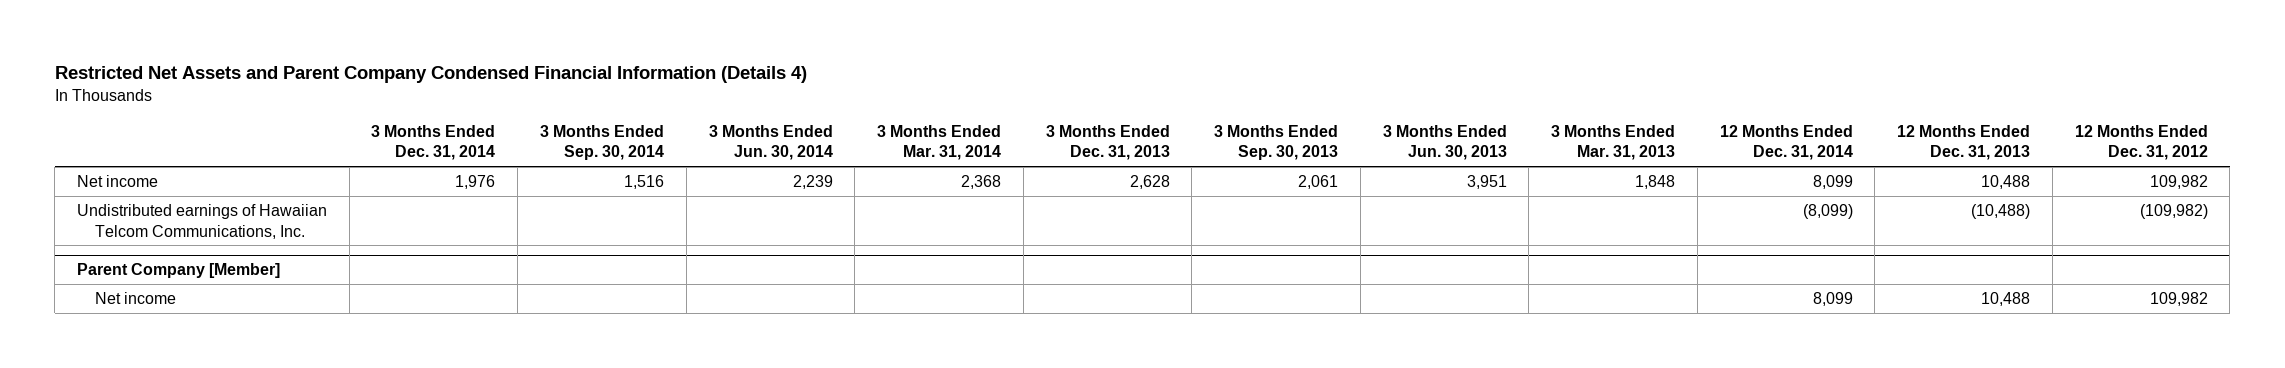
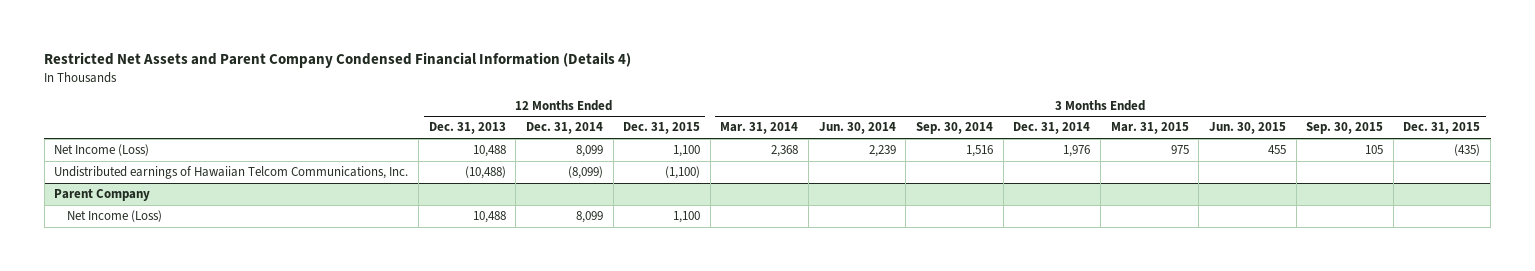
- | 3 Months Ended Dec. 31, 2014 | 3 Months Ended Sep. 30, 2014 | 3 Months Ended Jun. 30, 2014 | 3 Months Ended Mar. 31, 2014 | 3 Months Ended Dec. 31, 2013 | 3 Months Ended Sep. 30, 2013 | 3 Months Ended Jun. 30, 2013 | 3 Months Ended Mar. 31, 2013 | 12 Months Ended Dec. 31, 2014 | 12 Months Ended Dec. 31, 2013 | 12 Months Ended Dec. 31, 2012
+ | 12 Months Ended Dec. 31, 2013 | 12 Months Ended Dec. 31, 2014 | 12 Months Ended Dec. 31, 2015 | 3 Months Ended Mar. 31, 2014 | 3 Months Ended Jun. 30, 2014 | 3 Months Ended Sep. 30, 2014 | 3 Months Ended Dec. 31, 2014 | 3 Months Ended Mar. 31, 2015 | 3 Months Ended Jun. 30, 2015 | 3 Months Ended Sep. 30, 2015 | 3 Months Ended Dec. 31, 2015
- Net income | 1,976 | 1,516 | 2,239 | 2,368 | 2,628 | 2,061 | 3,951 | 1,848 | 8,099 | 10,488 | 109,982
+ Net Income (Loss) | 10,488 | 8,099 | 1,100 | 2,368 | 2,239 | 1,516 | 1,976 | 975 | 455 | 105 | (435)
- Parent Company [Member]
- Net income | | | | | | | | | 8,099 | 10,488 | 109,982
+ Parent Company
+ Net Income (Loss) | 10,488 | 8,099 | 1,100 | | | | | | | |

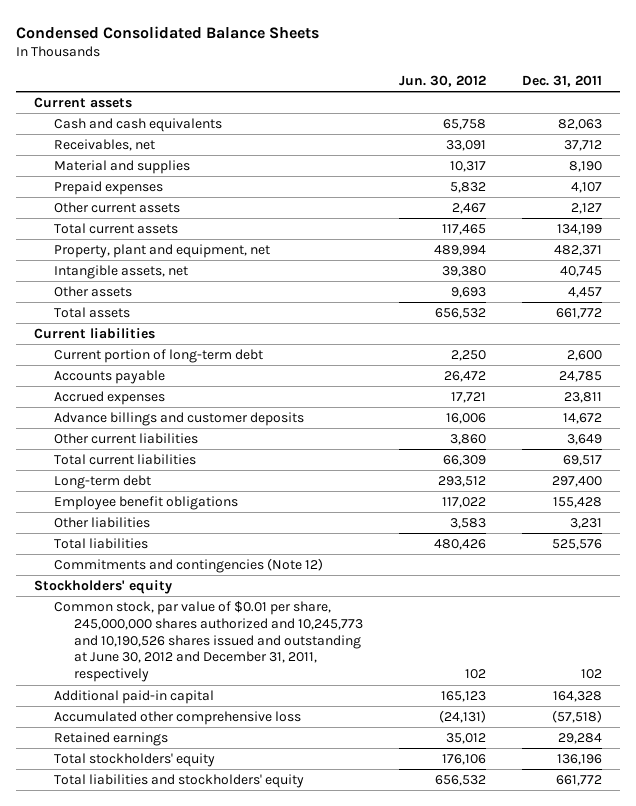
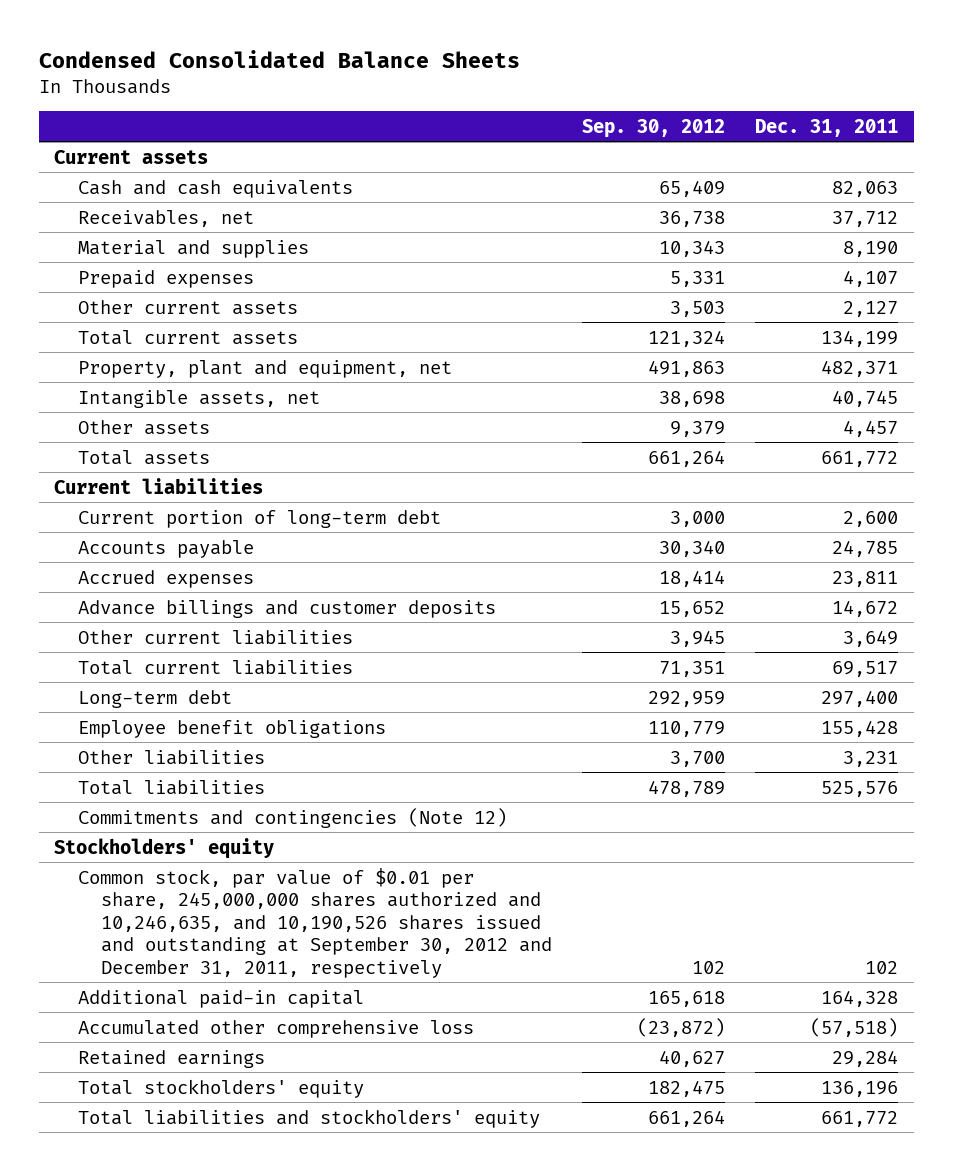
- | Jun. 30, 2012 | Dec. 31, 2011
+ | Sep. 30, 2012 | Dec. 31, 2011
- Common stock, par value of $0.01 per share, 245,000,000 shares authorized and 10,245,773 and 10,190,526 shares issued and outstanding at June 30, 2012 and December 31, 2011, respectively | 102 | 102
+ Common stock, par value of $0.01 per share, 245,000,000 shares authorized and 10,246,635, and 10,190,526 shares issued and outstanding at September 30, 2012 and December 31, 2011, respectively | 102 | 102

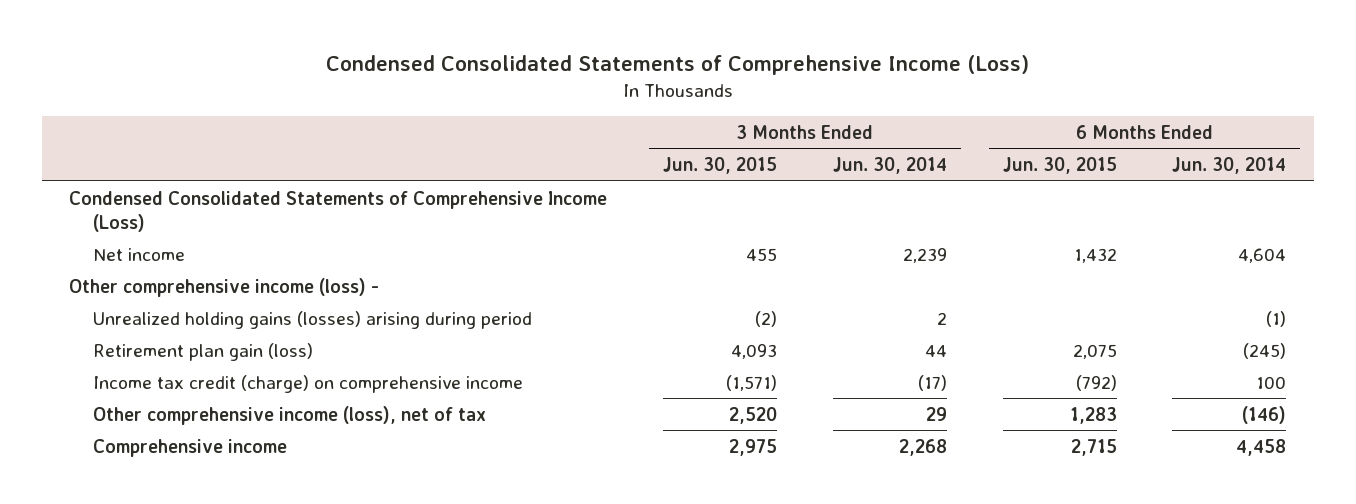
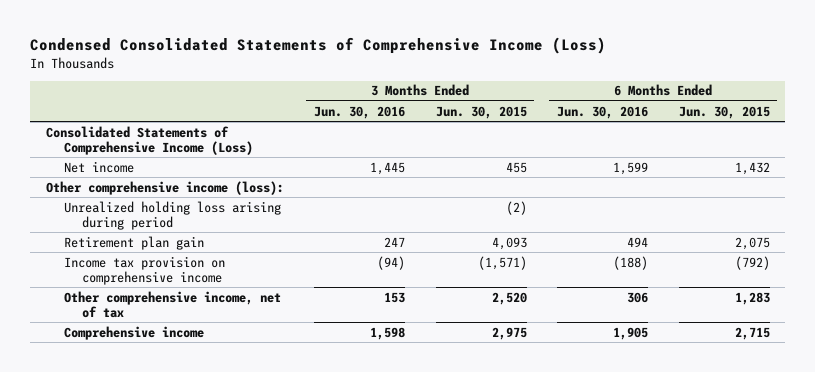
- | 3 Months Ended Jun. 30, 2015 | 3 Months Ended Jun. 30, 2014 | 6 Months Ended Jun. 30, 2015 | 6 Months Ended Jun. 30, 2014
+ | 3 Months Ended Jun. 30, 2016 | 3 Months Ended Jun. 30, 2015 | 6 Months Ended Jun. 30, 2016 | 6 Months Ended Jun. 30, 2015
- Condensed Consolidated Statements of Comprehensive Income (Loss)
+ Consolidated Statements of Comprehensive Income (Loss)
- Other comprehensive income (loss) -
- Unrealized holding gains (losses) arising during period | (2) | 2 | | (1)
- Retirement plan gain (loss) | 4,093 | 44 | 2,075 | (245)
- Income tax credit (charge) on comprehensive income | (1,571) | (17) | (792) | 100
- Other comprehensive income (loss), net of tax | 2,520 | 29 | 1,283 | (146)
+ Other comprehensive income (loss):
+ Unrealized holding loss arising during period | | (2) | |
+ Retirement plan gain | 247 | 4,093 | 494 | 2,075
+ Income tax provision on comprehensive income | (94) | (1,571) | (188) | (792)
+ Other comprehensive income, net of tax | 153 | 2,520 | 306 | 1,283

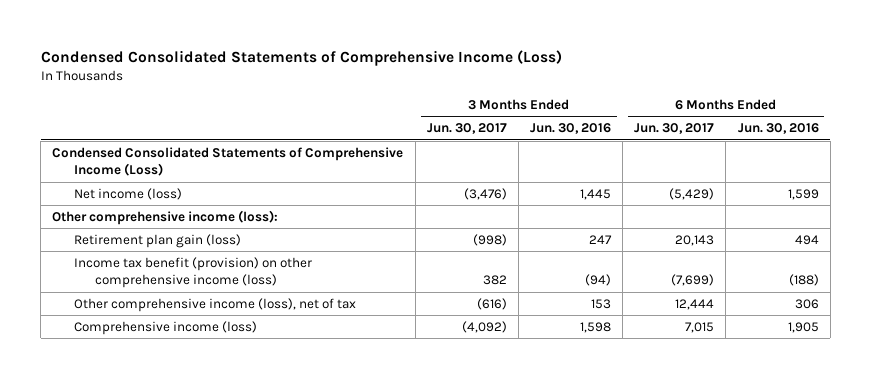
- | 3 Months Ended Jun. 30, 2016 | 3 Months Ended Jun. 30, 2015 | 6 Months Ended Jun. 30, 2016 | 6 Months Ended Jun. 30, 2015
+ | 3 Months Ended Jun. 30, 2017 | 3 Months Ended Jun. 30, 2016 | 6 Months Ended Jun. 30, 2017 | 6 Months Ended Jun. 30, 2016
- Consolidated Statements of Comprehensive Income (Loss)
- Net income | 1,445 | 455 | 1,599 | 1,432
+ Condensed Consolidated Statements of Comprehensive Income (Loss)
+ Net income (loss) | (3,476) | 1,445 | (5,429) | 1,599
- Unrealized holding loss arising during period | | (2) | |
- Retirement plan gain | 247 | 4,093 | 494 | 2,075
- Income tax provision on comprehensive income | (94) | (1,571) | (188) | (792)
- Other comprehensive income, net of tax | 153 | 2,520 | 306 | 1,283
- Comprehensive income | 1,598 | 2,975 | 1,905 | 2,715
+ Retirement plan gain (loss) | (998) | 247 | 20,143 | 494
+ Income tax benefit (provision) on other comprehensive income (loss) | 382 | (94) | (7,699) | (188)
+ Other comprehensive income (loss), net of tax | (616) | 153 | 12,444 | 306
+ Comprehensive income (loss) | (4,092) | 1,598 | 7,015 | 1,905

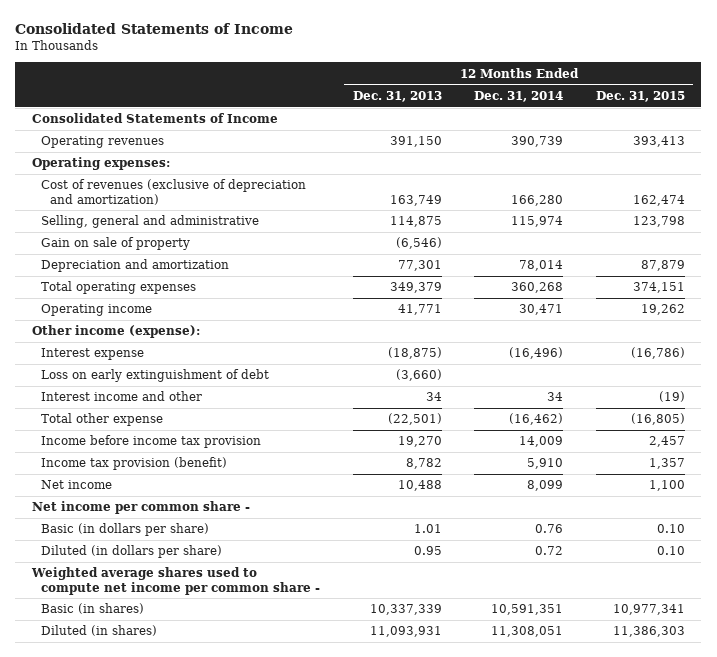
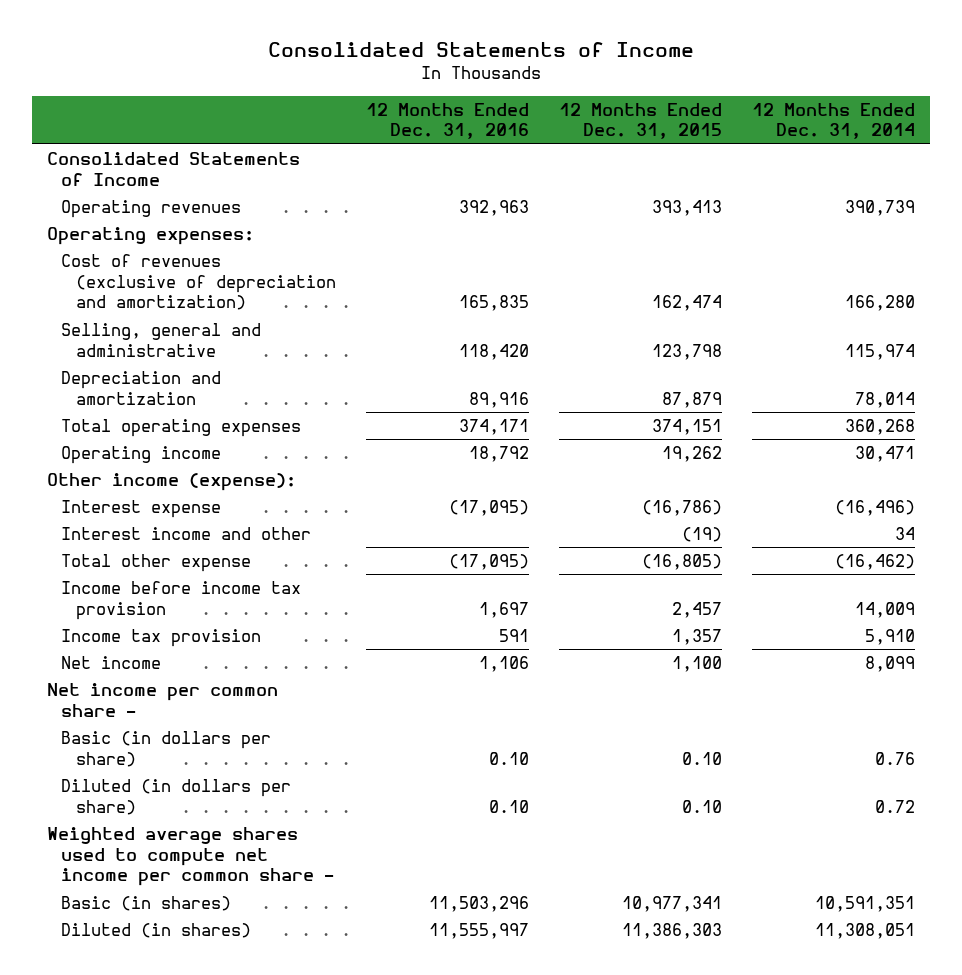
- | 12 Months Ended Dec. 31, 2013 | 12 Months Ended Dec. 31, 2014 | 12 Months Ended Dec. 31, 2015
+ | 12 Months Ended Dec. 31, 2016 | 12 Months Ended Dec. 31, 2015 | 12 Months Ended Dec. 31, 2014
- Gain on sale of property | (6,546) | |
- Loss on early extinguishment of debt | (3,660) | |
- Income tax provision (benefit) | 8,782 | 5,910 | 1,357
+ Income tax provision | 591 | 1,357 | 5,910

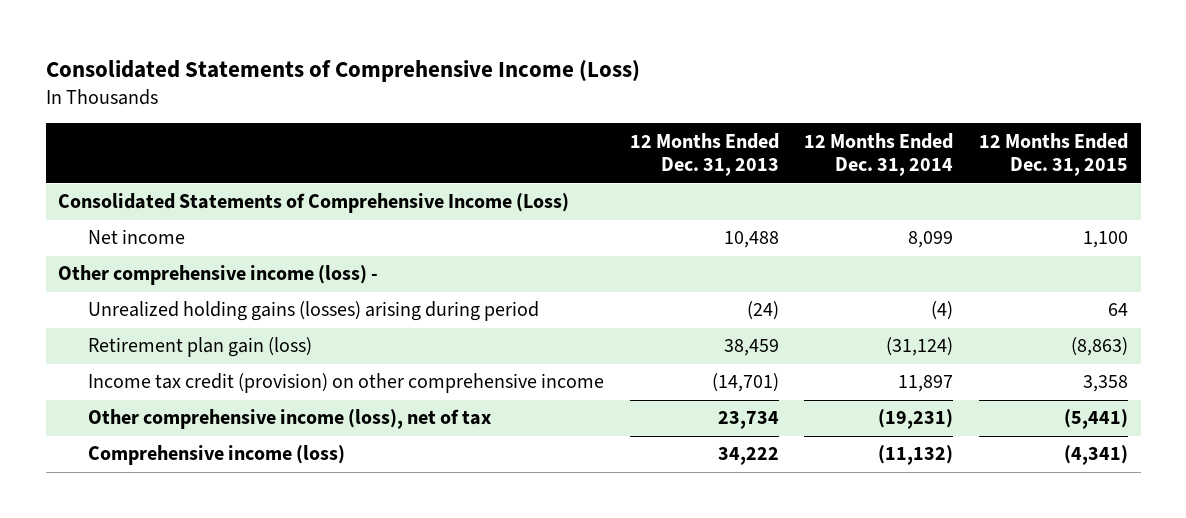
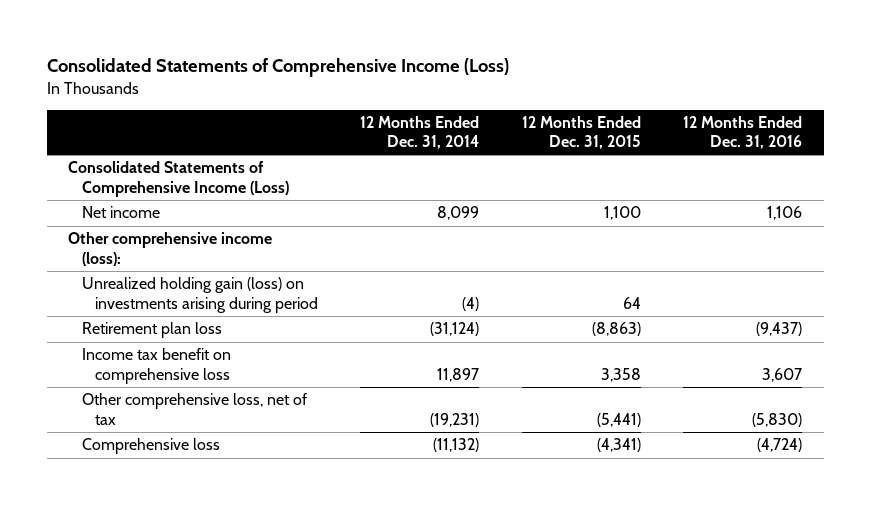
- | 12 Months Ended Dec. 31, 2013 | 12 Months Ended Dec. 31, 2014 | 12 Months Ended Dec. 31, 2015
+ | 12 Months Ended Dec. 31, 2014 | 12 Months Ended Dec. 31, 2015 | 12 Months Ended Dec. 31, 2016
- Other comprehensive income (loss) -
- Unrealized holding gains (losses) arising during period | (24) | (4) | 64
- Retirement plan gain (loss) | 38,459 | (31,124) | (8,863)
- Income tax credit (provision) on other comprehensive income | (14,701) | 11,897 | 3,358
- Other comprehensive income (loss), net of tax | 23,734 | (19,231) | (5,441)
- Comprehensive income (loss) | 34,222 | (11,132) | (4,341)
+ Other comprehensive income (loss):
+ Unrealized holding gain (loss) on investments arising during period | (4) | 64 |
+ Retirement plan loss | (31,124) | (8,863) | (9,437)
+ Income tax benefit on comprehensive loss | 11,897 | 3,358 | 3,607
+ Other comprehensive loss, net of tax | (19,231) | (5,441) | (5,830)
+ Comprehensive loss | (11,132) | (4,341) | (4,724)

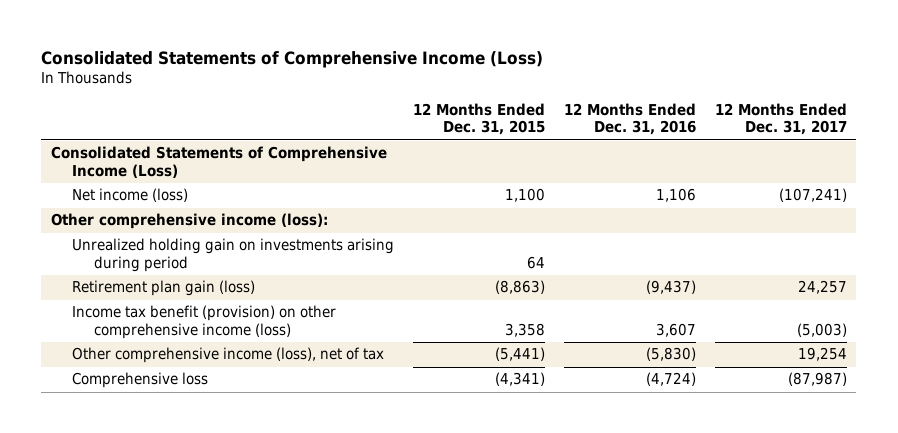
- | 12 Months Ended Dec. 31, 2014 | 12 Months Ended Dec. 31, 2015 | 12 Months Ended Dec. 31, 2016
+ | 12 Months Ended Dec. 31, 2015 | 12 Months Ended Dec. 31, 2016 | 12 Months Ended Dec. 31, 2017
- Net income | 8,099 | 1,100 | 1,106
+ Net income (loss) | 1,100 | 1,106 | (107,241)
- Unrealized holding gain (loss) on investments arising during period | (4) | 64 |
- Retirement plan loss | (31,124) | (8,863) | (9,437)
- Income tax benefit on comprehensive loss | 11,897 | 3,358 | 3,607
- Other comprehensive loss, net of tax | (19,231) | (5,441) | (5,830)
+ Unrealized holding gain on investments arising during period | 64 | |
+ Retirement plan gain (loss) | (8,863) | (9,437) | 24,257
+ Income tax benefit (provision) on other comprehensive income (loss) | 3,358 | 3,607 | (5,003)
+ Other comprehensive income (loss), net of tax | (5,441) | (5,830) | 19,254

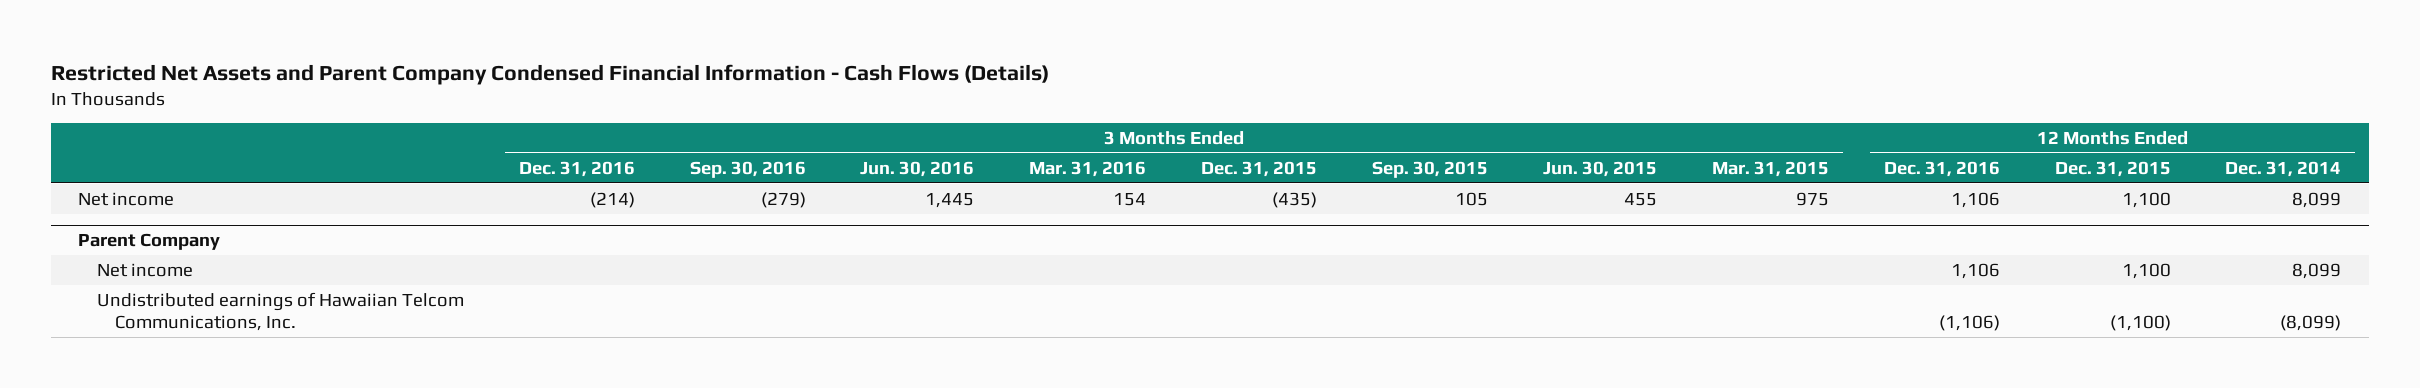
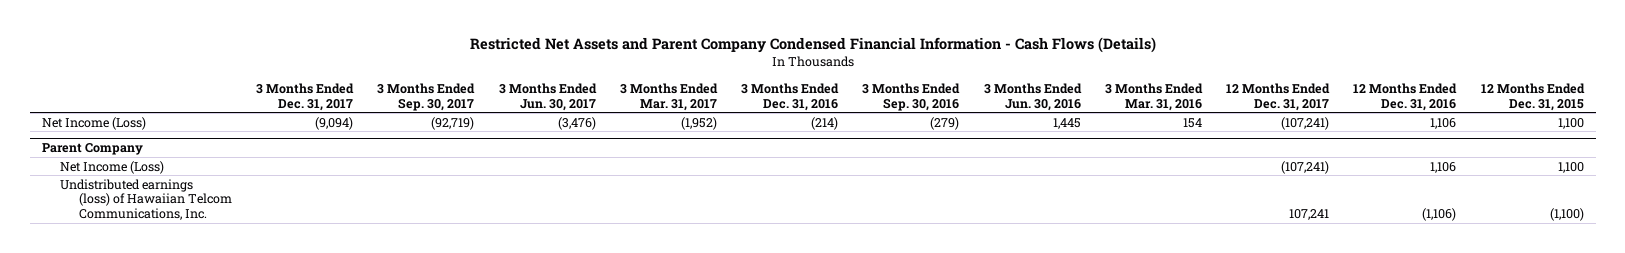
- | 3 Months Ended Dec. 31, 2016 | 3 Months Ended Sep. 30, 2016 | 3 Months Ended Jun. 30, 2016 | 3 Months Ended Mar. 31, 2016 | 3 Months Ended Dec. 31, 2015 | 3 Months Ended Sep. 30, 2015 | 3 Months Ended Jun. 30, 2015 | 3 Months Ended Mar. 31, 2015 | 12 Months Ended Dec. 31, 2016 | 12 Months Ended Dec. 31, 2015 | 12 Months Ended Dec. 31, 2014
+ | 3 Months Ended Dec. 31, 2017 | 3 Months Ended Sep. 30, 2017 | 3 Months Ended Jun. 30, 2017 | 3 Months Ended Mar. 31, 2017 | 3 Months Ended Dec. 31, 2016 | 3 Months Ended Sep. 30, 2016 | 3 Months Ended Jun. 30, 2016 | 3 Months Ended Mar. 31, 2016 | 12 Months Ended Dec. 31, 2017 | 12 Months Ended Dec. 31, 2016 | 12 Months Ended Dec. 31, 2015
- Net income | (214) | (279) | 1,445 | 154 | (435) | 105 | 455 | 975 | 1,106 | 1,100 | 8,099
+ Net Income (Loss) | (9,094) | (92,719) | (3,476) | (1,952) | (214) | (279) | 1,445 | 154 | (107,241) | 1,106 | 1,100
@ Parent Company
- Net income | | | | | | | | | 1,106 | 1,100 | 8,099
- Undistributed earnings of Hawaiian Telcom Communications, Inc. | | | | | | | | | (1,106) | (1,100) | (8,099)
+ Net Income (Loss) | | | | | | | | | (107,241) | 1,106 | 1,100
+ Undistributed earnings (loss) of Hawaiian Telcom Communications, Inc. | | | | | | | | | 107,241 | (1,106) | (1,100)

